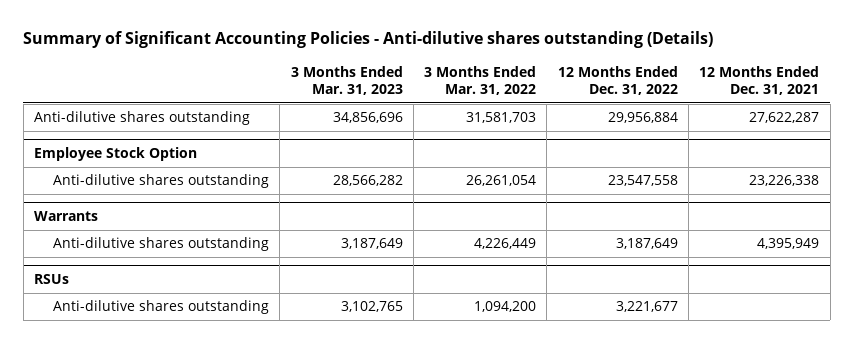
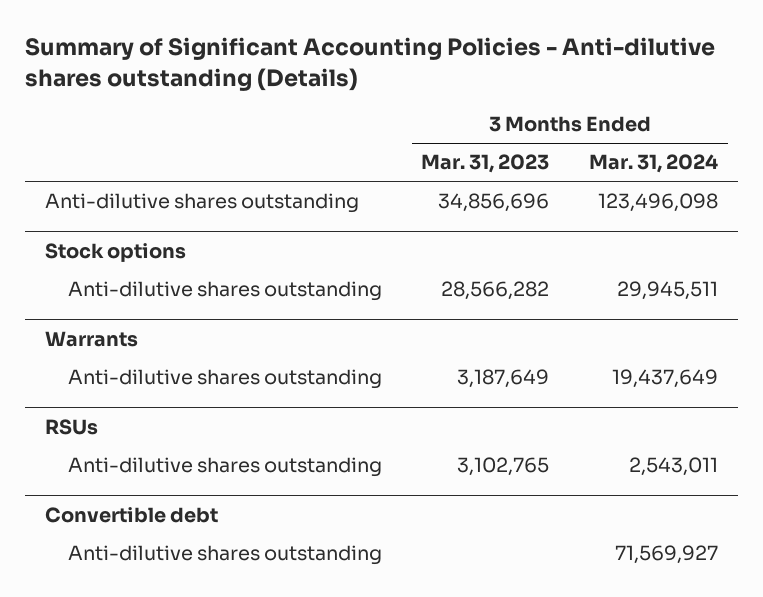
- | 3 Months Ended Mar. 31, 2023 | 3 Months Ended Mar. 31, 2022 | 12 Months Ended Dec. 31, 2022 | 12 Months Ended Dec. 31, 2021
+ | 3 Months Ended Mar. 31, 2023 | 3 Months Ended Mar. 31, 2024
- Employee Stock Option
+ Stock options
+ Convertible debt
+ Anti-dilutive shares outstanding | | 71,569,927

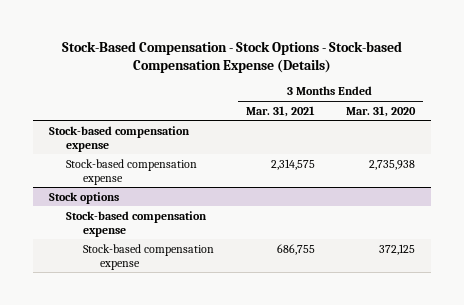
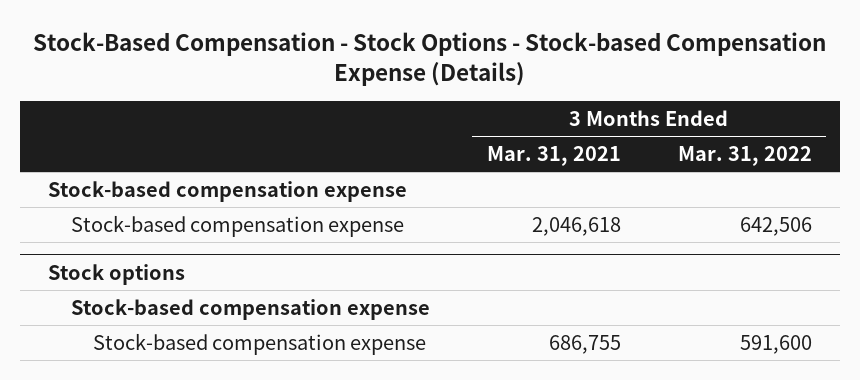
- | 3 Months Ended Mar. 31, 2021 | 3 Months Ended Mar. 31, 2020
+ | 3 Months Ended Mar. 31, 2021 | 3 Months Ended Mar. 31, 2022
- Stock-based compensation expense | 2,314,575 | 2,735,938
+ Stock-based compensation expense | 2,046,618 | 642,506

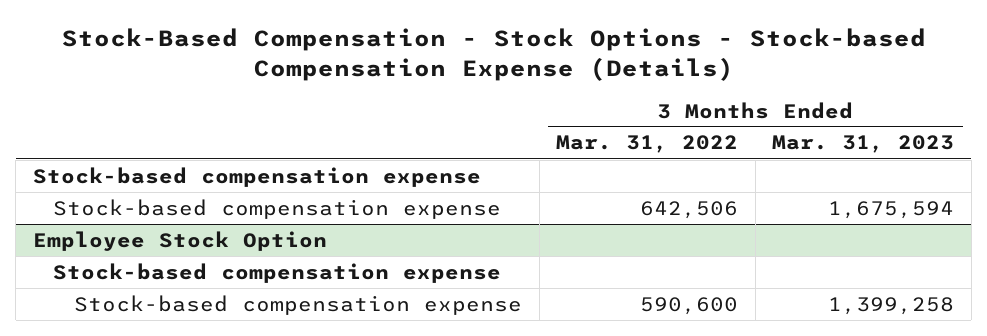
- | 3 Months Ended Mar. 31, 2021 | 3 Months Ended Mar. 31, 2022
+ | 3 Months Ended Mar. 31, 2022 | 3 Months Ended Mar. 31, 2023
- Stock options
+ Employee Stock Option
- Stock-based compensation expense | 686,755 | 591,600
+ Stock-based compensation expense | 590,600 | 1,399,258

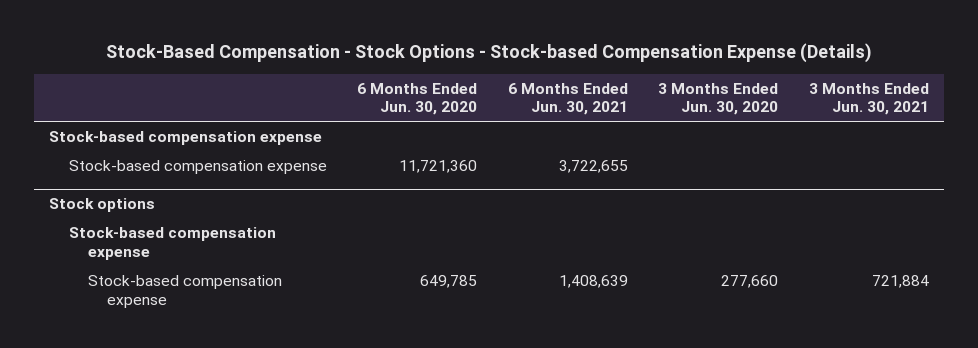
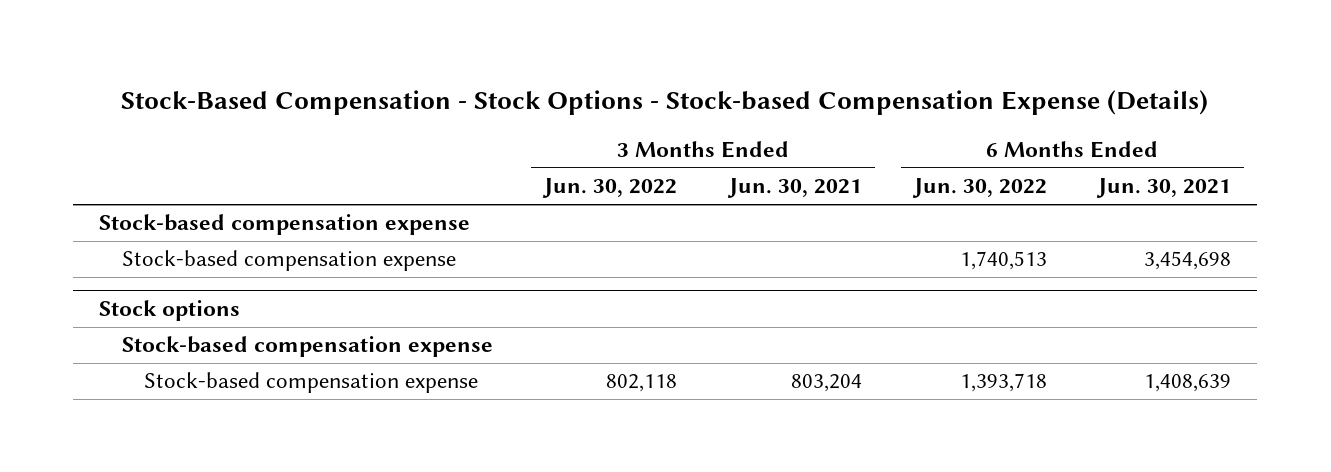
- | 6 Months Ended Jun. 30, 2020 | 6 Months Ended Jun. 30, 2021 | 3 Months Ended Jun. 30, 2020 | 3 Months Ended Jun. 30, 2021
+ | 3 Months Ended Jun. 30, 2022 | 3 Months Ended Jun. 30, 2021 | 6 Months Ended Jun. 30, 2022 | 6 Months Ended Jun. 30, 2021
- Stock-based compensation expense | 11,721,360 | 3,722,655 | |
+ Stock-based compensation expense | | | 1,740,513 | 3,454,698
@ Stock options
- Stock-based compensation expense | 649,785 | 1,408,639 | 277,660 | 721,884
+ Stock-based compensation expense | 802,118 | 803,204 | 1,393,718 | 1,408,639

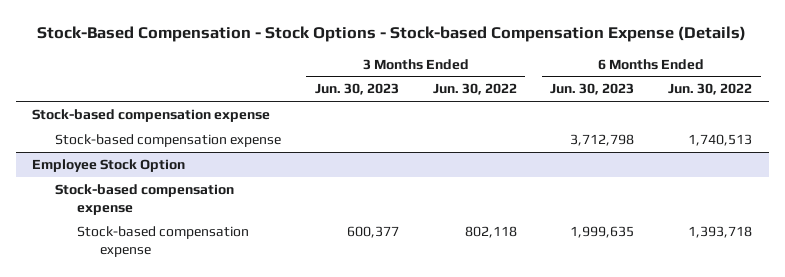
- | 3 Months Ended Jun. 30, 2022 | 3 Months Ended Jun. 30, 2021 | 6 Months Ended Jun. 30, 2022 | 6 Months Ended Jun. 30, 2021
+ | 3 Months Ended Jun. 30, 2023 | 3 Months Ended Jun. 30, 2022 | 6 Months Ended Jun. 30, 2023 | 6 Months Ended Jun. 30, 2022
- Stock options
+ Employee Stock Option

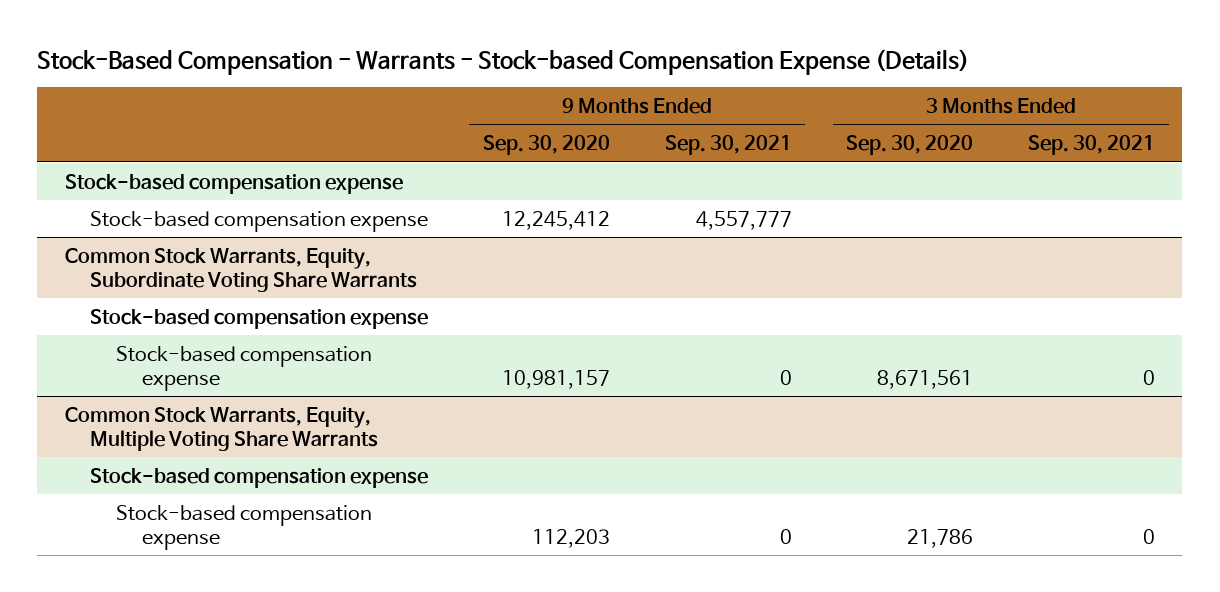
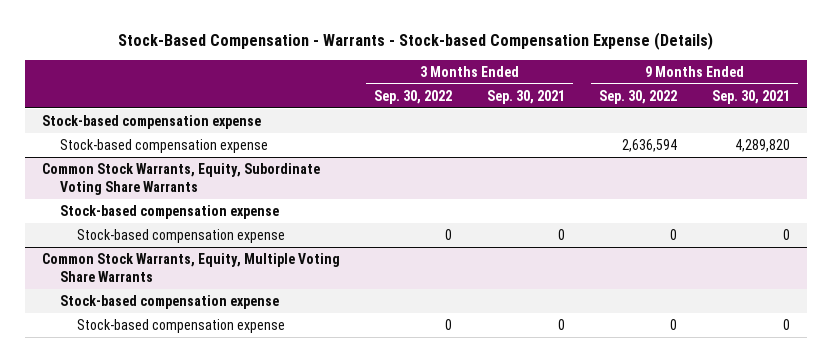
- | 9 Months Ended Sep. 30, 2020 | 9 Months Ended Sep. 30, 2021 | 3 Months Ended Sep. 30, 2020 | 3 Months Ended Sep. 30, 2021
+ | 3 Months Ended Sep. 30, 2022 | 3 Months Ended Sep. 30, 2021 | 9 Months Ended Sep. 30, 2022 | 9 Months Ended Sep. 30, 2021
- Stock-based compensation expense | 12,245,412 | 4,557,777 | |
+ Stock-based compensation expense | | | 2,636,594 | 4,289,820

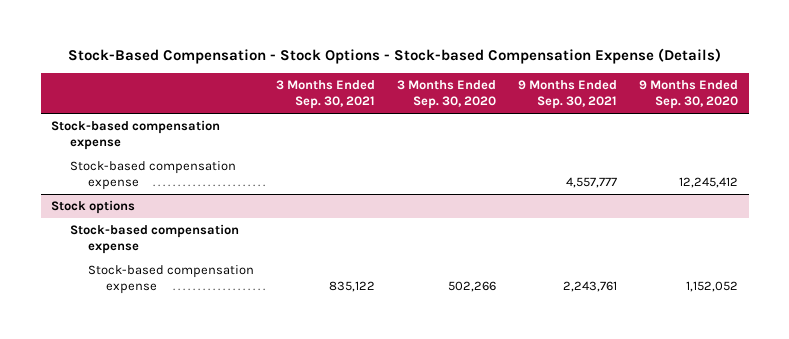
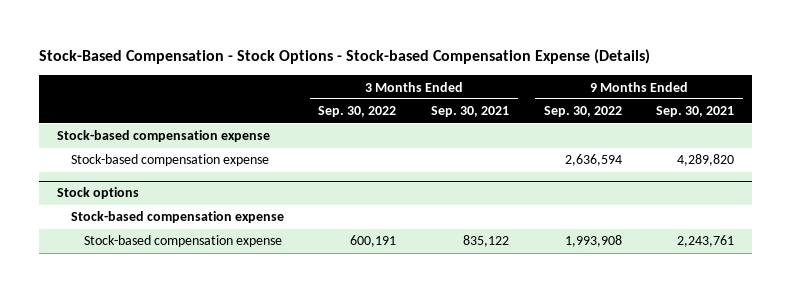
- | 3 Months Ended Sep. 30, 2021 | 3 Months Ended Sep. 30, 2020 | 9 Months Ended Sep. 30, 2021 | 9 Months Ended Sep. 30, 2020
+ | 3 Months Ended Sep. 30, 2022 | 3 Months Ended Sep. 30, 2021 | 9 Months Ended Sep. 30, 2022 | 9 Months Ended Sep. 30, 2021
- Stock-based compensation expense | | | 4,557,777 | 12,245,412
+ Stock-based compensation expense | | | 2,636,594 | 4,289,820

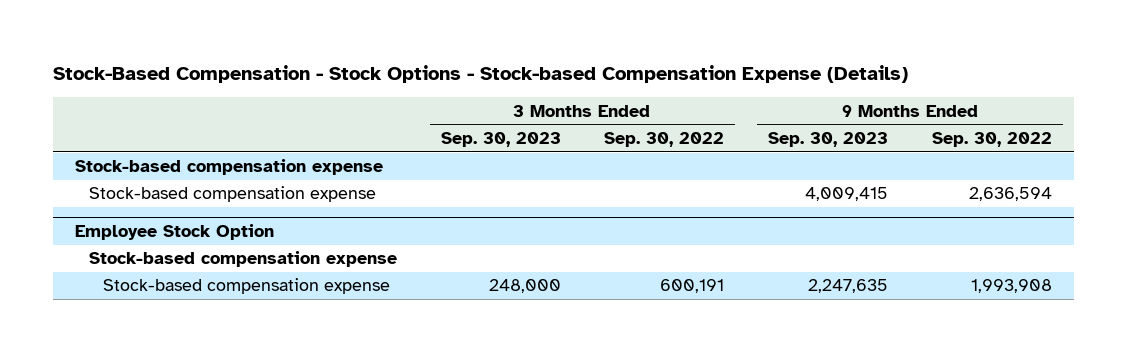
- | 3 Months Ended Sep. 30, 2022 | 3 Months Ended Sep. 30, 2021 | 9 Months Ended Sep. 30, 2022 | 9 Months Ended Sep. 30, 2021
+ | 3 Months Ended Sep. 30, 2023 | 3 Months Ended Sep. 30, 2022 | 9 Months Ended Sep. 30, 2023 | 9 Months Ended Sep. 30, 2022
- Stock options
+ Employee Stock Option

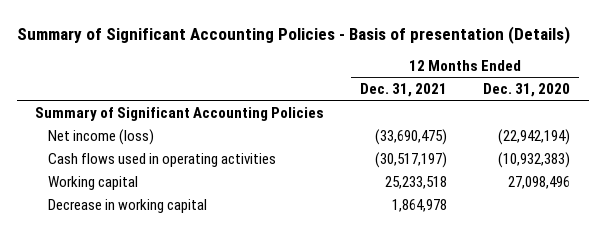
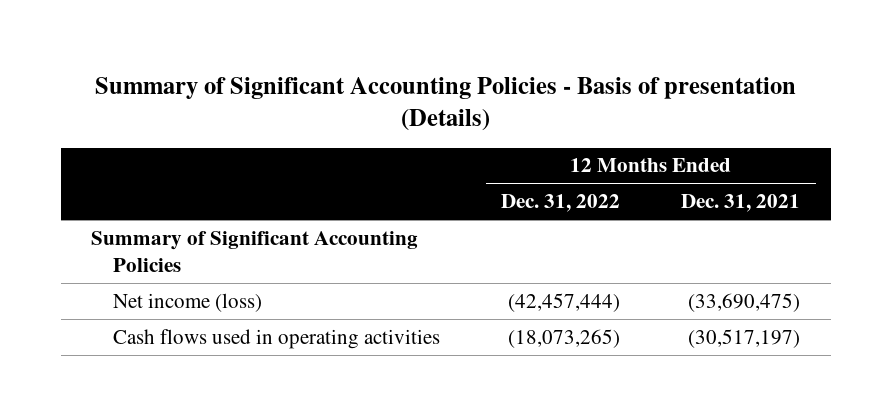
- | 12 Months Ended Dec. 31, 2021 | 12 Months Ended Dec. 31, 2020
+ | 12 Months Ended Dec. 31, 2022 | 12 Months Ended Dec. 31, 2021
- Working capital | 25,233,518 | 27,098,496
- Decrease in working capital | 1,864,978 |

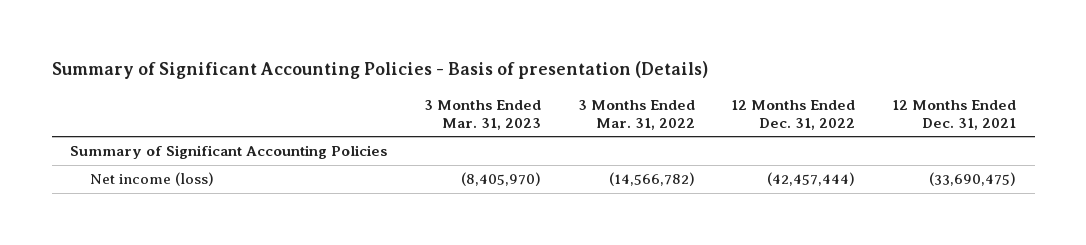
- | 12 Months Ended Dec. 31, 2022 | 12 Months Ended Dec. 31, 2021
+ | 3 Months Ended Mar. 31, 2023 | 3 Months Ended Mar. 31, 2022 | 12 Months Ended Dec. 31, 2022 | 12 Months Ended Dec. 31, 2021
- Cash flows used in operating activities | (18,073,265) | (30,517,197)

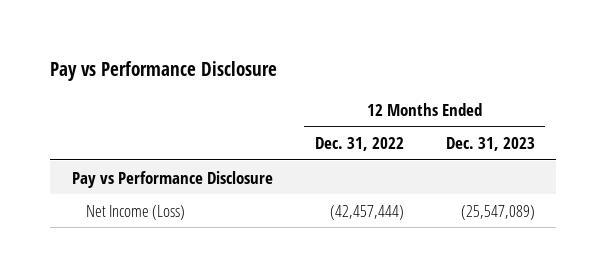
- Summary of Significant Accounting Policies - Basis of presentation (Details)
+ Pay vs Performance Disclosure
- | 3 Months Ended Mar. 31, 2023 | 3 Months Ended Mar. 31, 2022 | 12 Months Ended Dec. 31, 2022 | 12 Months Ended Dec. 31, 2021
+ | 12 Months Ended Dec. 31, 2022 | 12 Months Ended Dec. 31, 2023
- Summary of Significant Accounting Policies
- Net income (loss) | (8,405,970) | (14,566,782) | (42,457,444) | (33,690,475)
+ Pay vs Performance Disclosure
+ Net Income (Loss) | (42,457,444) | (25,547,089)

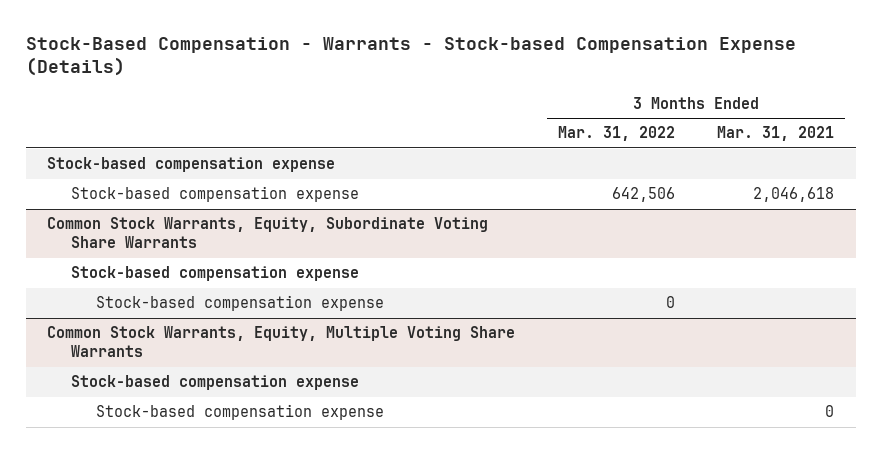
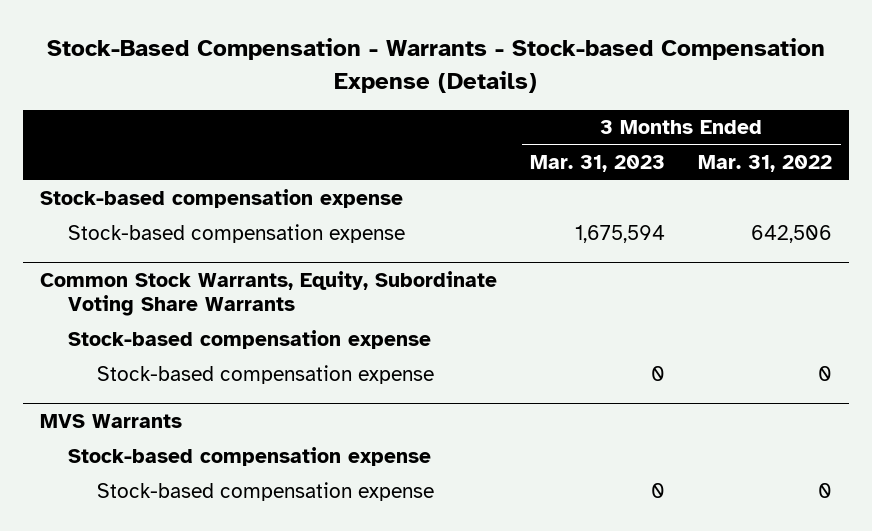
- | 3 Months Ended Mar. 31, 2022 | 3 Months Ended Mar. 31, 2021
+ | 3 Months Ended Mar. 31, 2023 | 3 Months Ended Mar. 31, 2022
- Common Stock Warrants, Equity, Multiple Voting Share Warrants
- Stock-based compensation expense
+ MVS Warrants
+ Stock-based compensation expense | 0 | 0

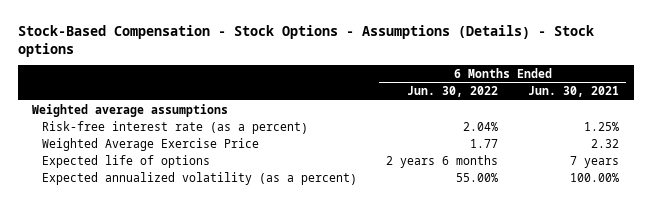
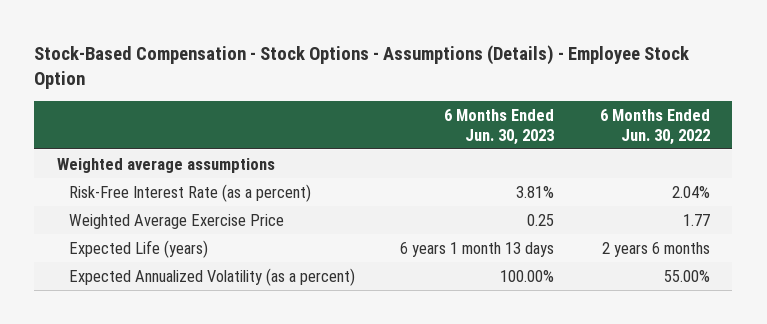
- Stock-Based Compensation - Stock Options - Assumptions (Details) - Stock options
+ Stock-Based Compensation - Stock Options - Assumptions (Details) - Employee Stock Option
- | 6 Months Ended Jun. 30, 2022 | 6 Months Ended Jun. 30, 2021
+ | 6 Months Ended Jun. 30, 2023 | 6 Months Ended Jun. 30, 2022
- Risk-free interest rate (as a percent) | 2.04% | 1.25%
+ Risk-Free Interest Rate (as a percent) | 3.81% | 2.04%
- Expected life of options | 2 years 6 months | 7 years
- Expected annualized volatility (as a percent) | 55.00% | 100.00%
+ Expected Life (years) | 6 years 1 month 13 days | 2 years 6 months
+ Expected Annualized Volatility (as a percent) | 100.00% | 55.00%

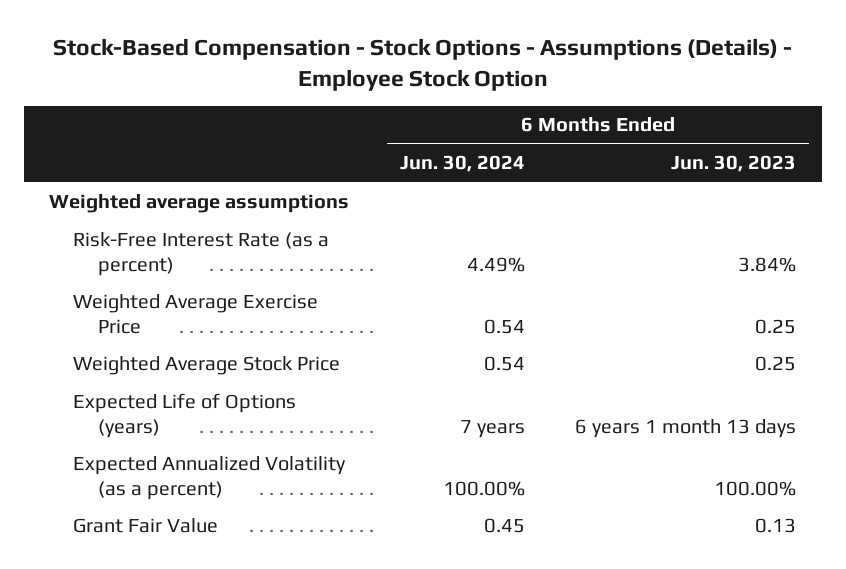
- | 6 Months Ended Jun. 30, 2023 | 6 Months Ended Jun. 30, 2022
+ | 6 Months Ended Jun. 30, 2024 | 6 Months Ended Jun. 30, 2023
- Risk-Free Interest Rate (as a percent) | 3.81% | 2.04%
+ Risk-Free Interest Rate (as a percent) | 4.49% | 3.84%
- Expected Life (years) | 6 years 1 month 13 days | 2 years 6 months
+ Weighted Average Stock Price | 0.54 | 0.25
+ Expected Life of Options (years) | 7 years | 6 years 1 month 13 days
+ Grant Fair Value | 0.45 | 0.13

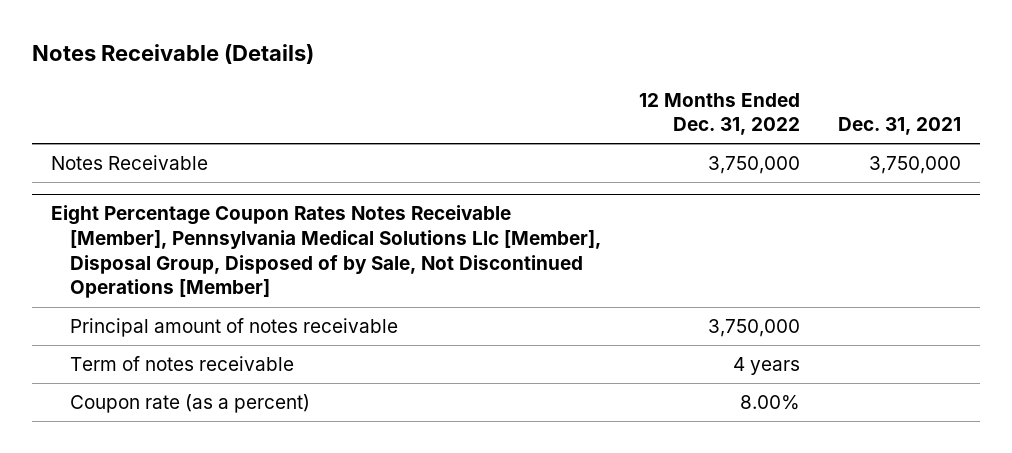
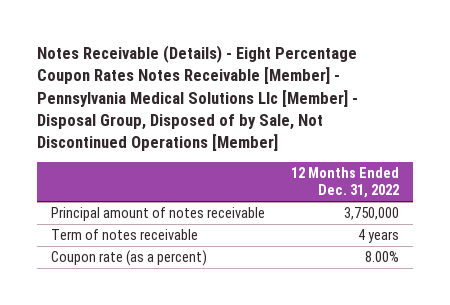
- Notes Receivable (Details)
+ Notes Receivable (Details) - Eight Percentage Coupon Rates Notes Receivable [Member] - Pennsylvania Medical Solutions Llc [Member] - Disposal Group, Disposed of by Sale, Not Discontinued Operations [Member]
- | 12 Months Ended Dec. 31, 2022 | Dec. 31, 2021
+ | 12 Months Ended Dec. 31, 2022
- Notes Receivable | 3,750,000 | 3,750,000
- Eight Percentage Coupon Rates Notes Receivable [Member], Pennsylvania Medical Solutions Llc [Member], Disposal Group, Disposed of by Sale, Not Discontinued Operations [Member]

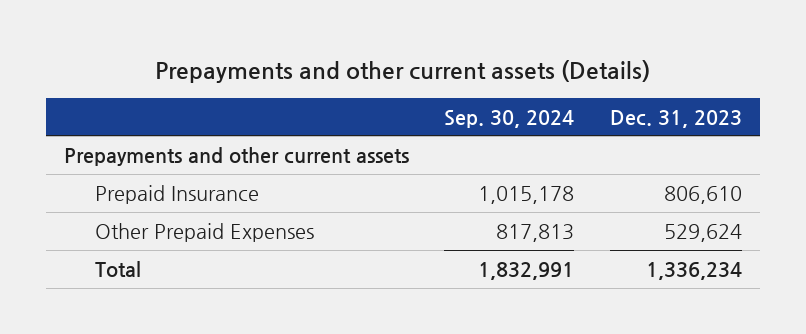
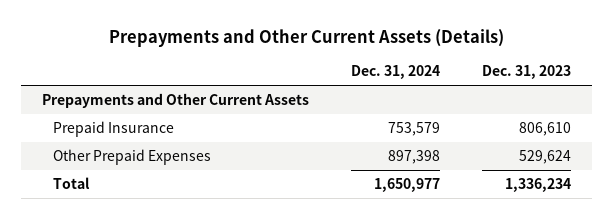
- Prepayments and other current assets (Details)
+ Prepayments and Other Current Assets (Details)
- | Sep. 30, 2024 | Dec. 31, 2023
+ | Dec. 31, 2024 | Dec. 31, 2023
- Prepayments and other current assets
+ Prepayments and Other Current Assets

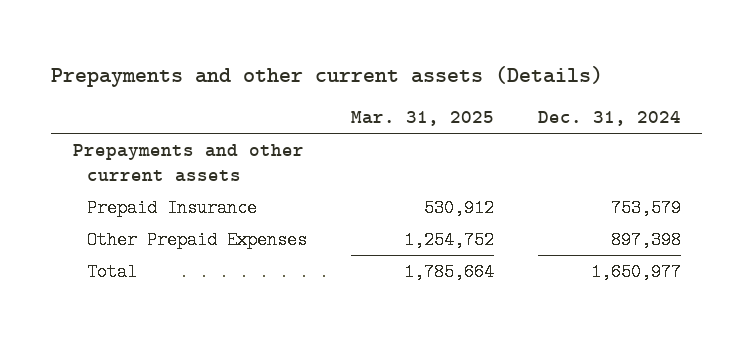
- Prepayments and Other Current Assets (Details)
+ Prepayments and other current assets (Details)
- | Dec. 31, 2024 | Dec. 31, 2023
+ | Mar. 31, 2025 | Dec. 31, 2024
- Prepayments and Other Current Assets
+ Prepayments and other current assets

